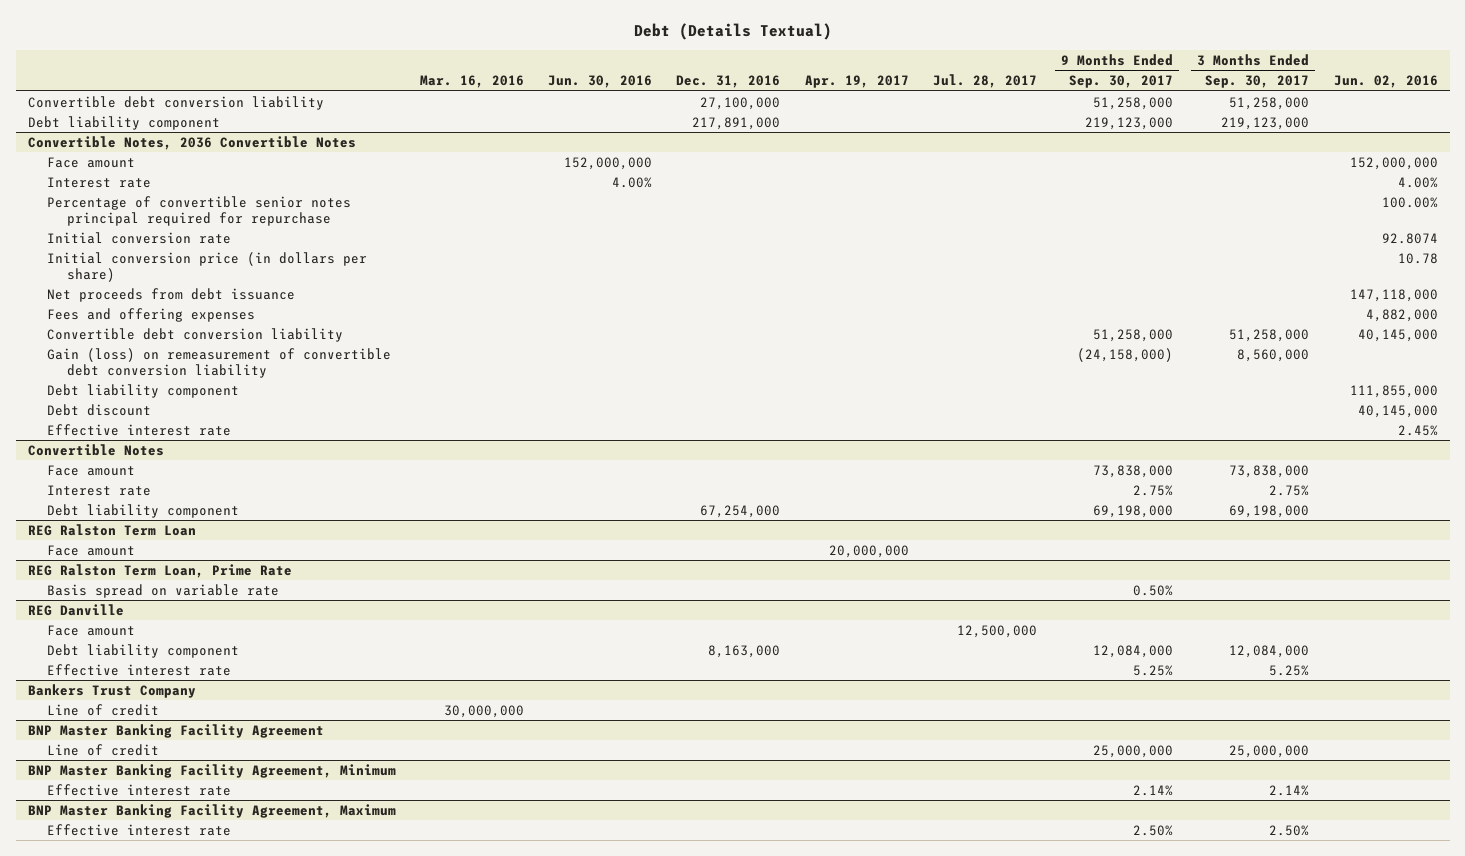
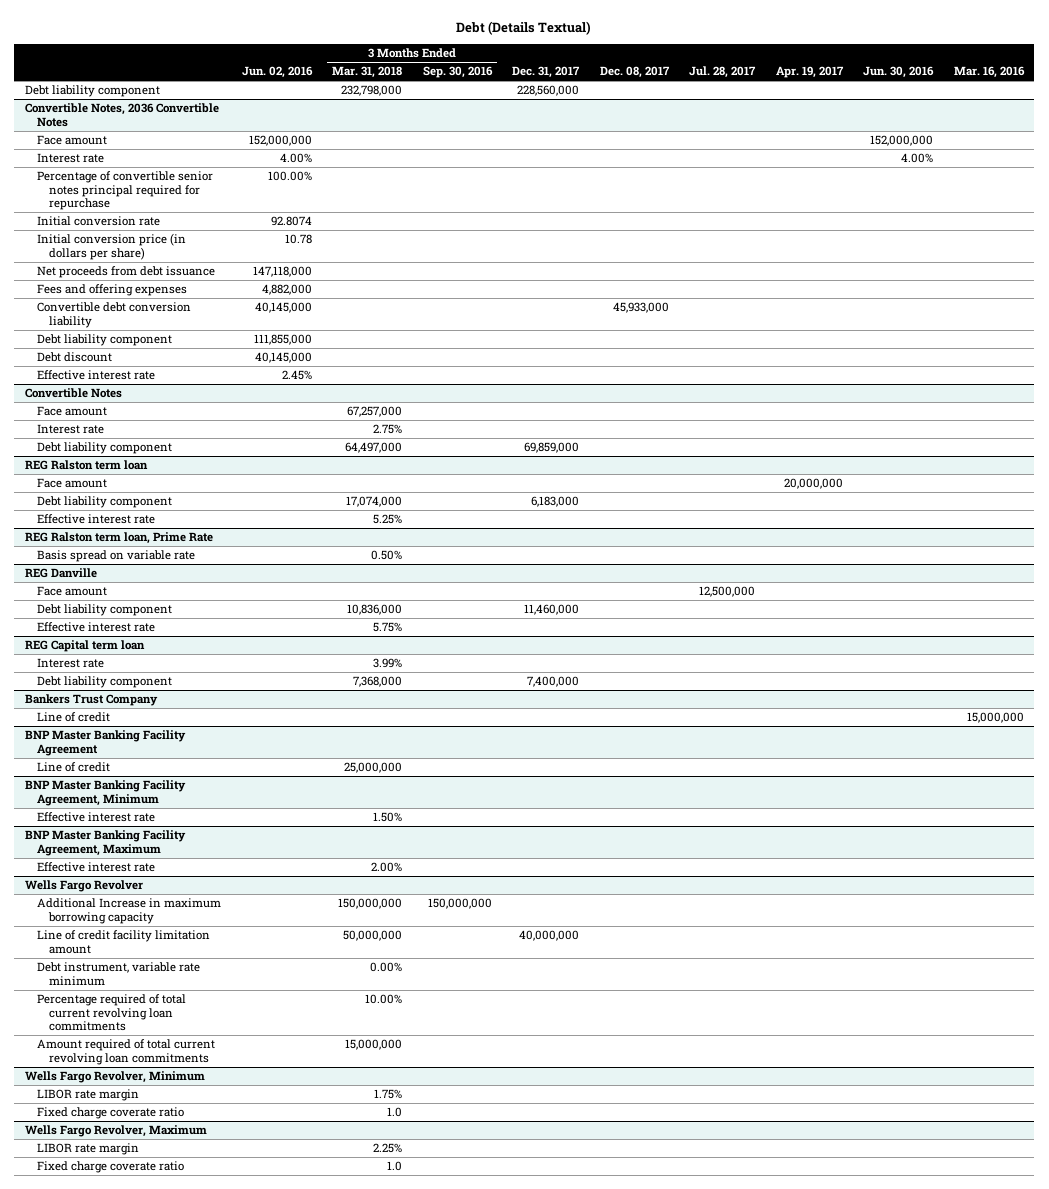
- | Mar. 16, 2016 | Jun. 30, 2016 | Dec. 31, 2016 | Apr. 19, 2017 | Jul. 28, 2017 | 9 Months Ended Sep. 30, 2017 | 3 Months Ended Sep. 30, 2017 | Jun. 02, 2016
+ | Jun. 02, 2016 | 3 Months Ended Mar. 31, 2018 | 3 Months Ended Sep. 30, 2016 | Dec. 31, 2017 | Dec. 08, 2017 | Jul. 28, 2017 | Apr. 19, 2017 | Jun. 30, 2016 | Mar. 16, 2016
- Convertible debt conversion liability | | | 27,100,000 | | | 51,258,000 | 51,258,000 |
@ Convertible Notes, 2036 Convertible Notes
- Gain (loss) on remeasurement of convertible debt conversion liability | | | | | | (24,158,000) | 8,560,000 |
- REG Ralston Term Loan
+ REG Ralston term loan
- REG Ralston Term Loan, Prime Rate
+ Debt liability component | | 17,074,000 | | 6,183,000 | | | | |
+ Effective interest rate | | 5.25% | | | | | | |
+ REG Ralston term loan, Prime Rate
+ REG Capital term loan
+ Interest rate | | 3.99% | | | | | | |
+ Debt liability component | | 7,368,000 | | 7,400,000 | | | | |
@ Bankers Trust Company
- Line of credit | 30,000,000 | | | | | | |
+ Line of credit | | | | | | | | | 15,000,000
+ Wells Fargo Revolver
+ Additional Increase in maximum borrowing capacity | | 150,000,000 | 150,000,000 | | | | | |
+ Line of credit facility limitation amount | | 50,000,000 | | 40,000,000 | | | | |
+ Debt instrument, variable rate minimum | | 0.00% | | | | | | |
+ Percentage required of total current revolving loan commitments | | 10.00% | | | | | | |
+ Amount required of total current revolving loan commitments | | 15,000,000 | | | | | | |
+ Wells Fargo Revolver, Minimum
+ LIBOR rate margin | | 1.75% | | | | | | |
+ Fixed charge coverate ratio | | 1.0 | | | | | | |
+ Wells Fargo Revolver, Maximum
+ LIBOR rate margin | | 2.25% | | | | | | |
+ Fixed charge coverate ratio | | 1.0 | | | | | | |

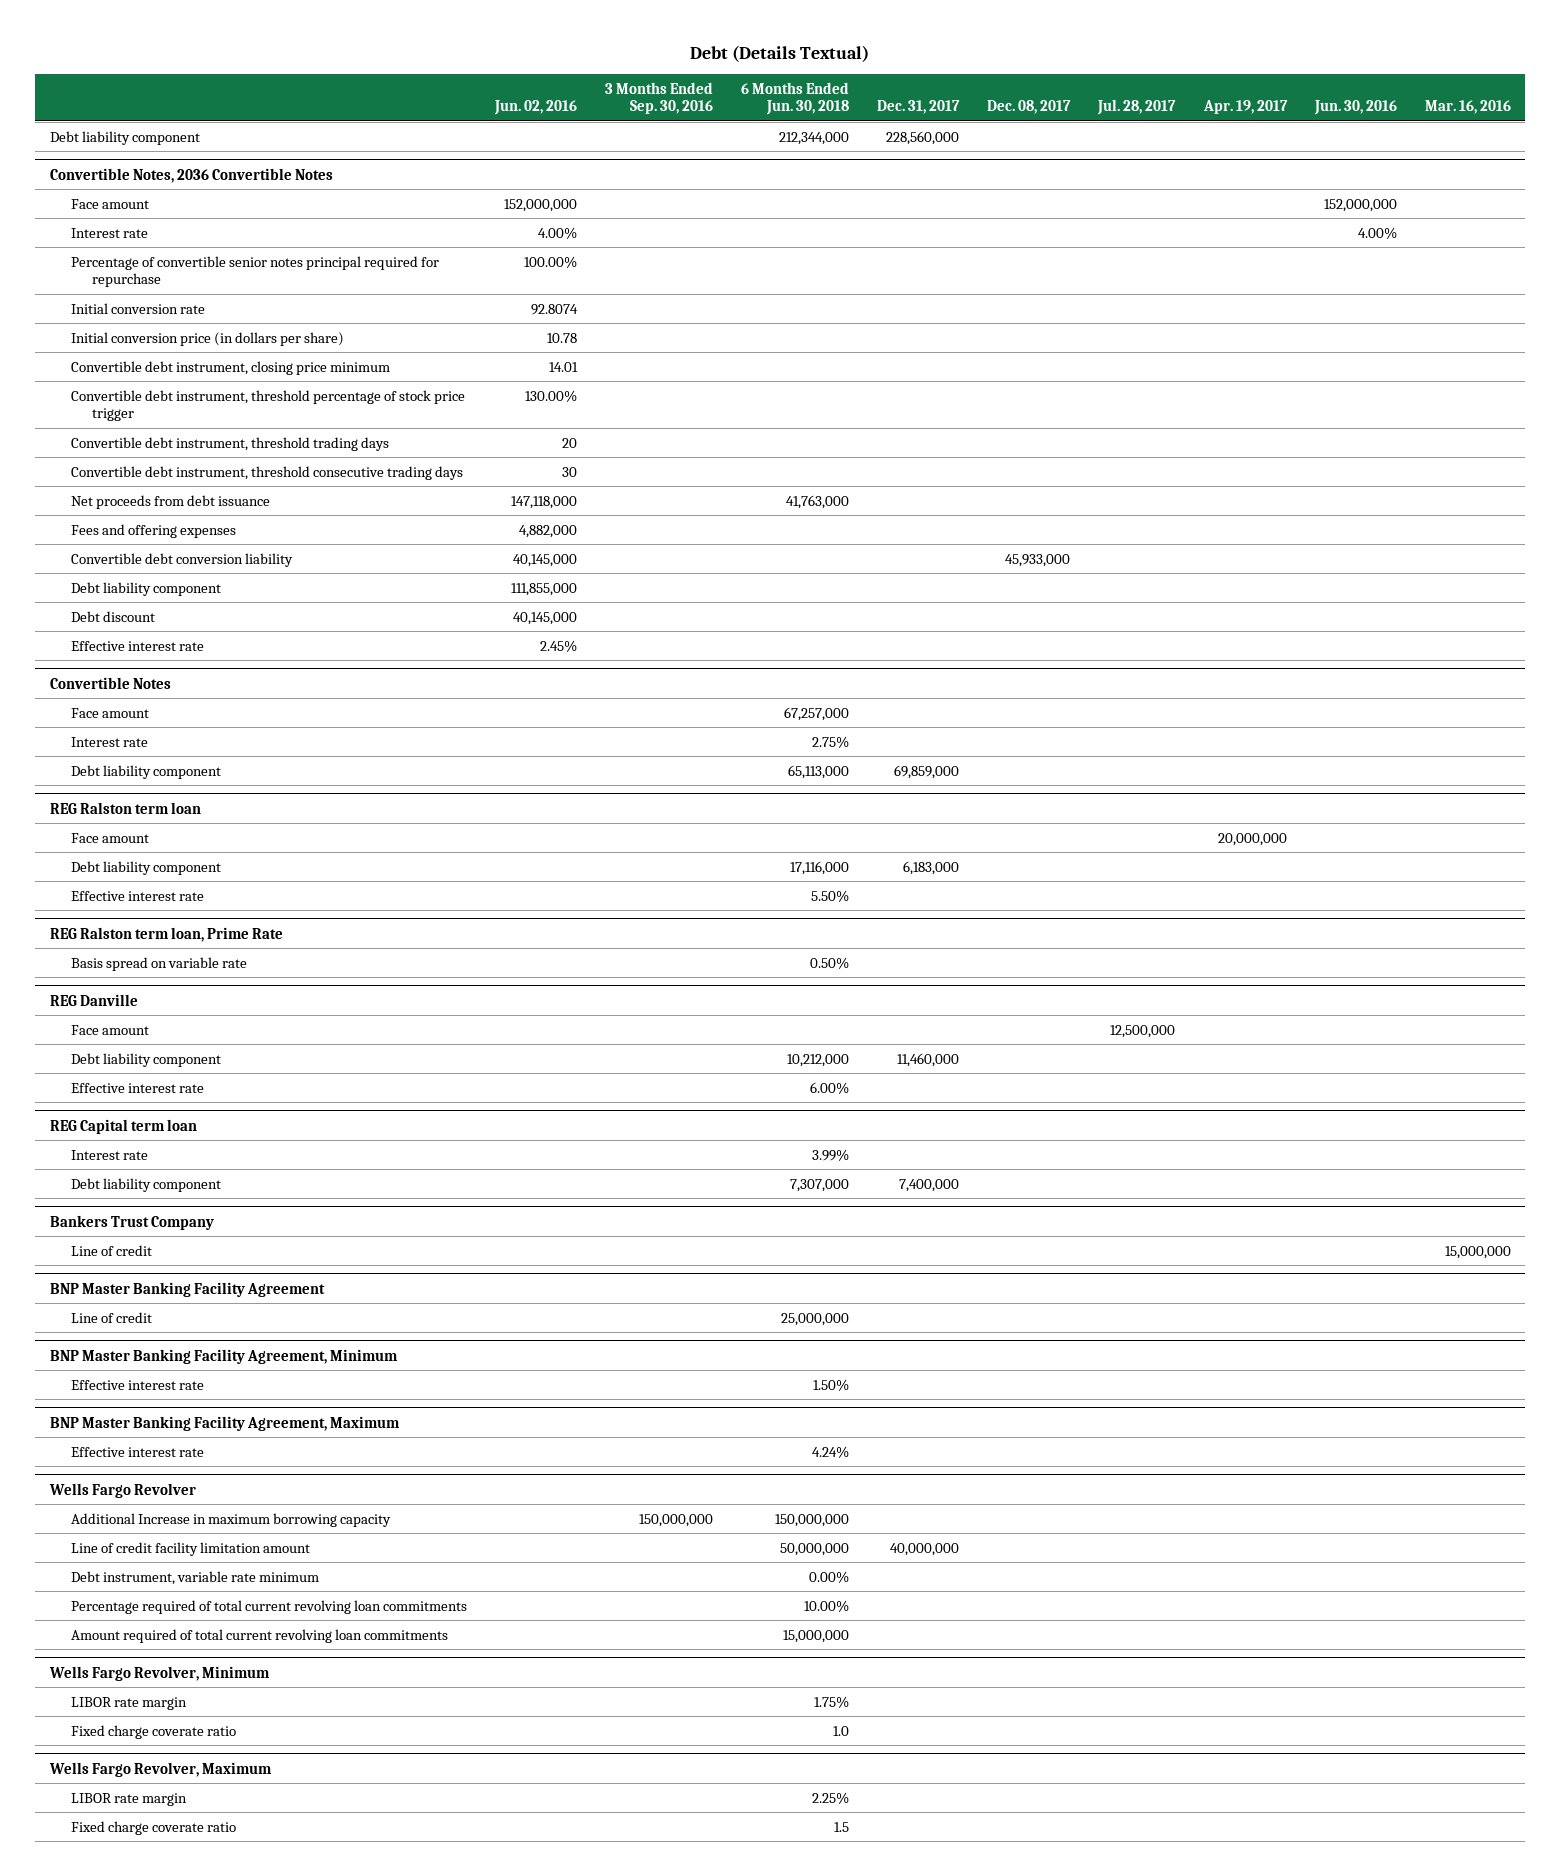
- | Jun. 02, 2016 | 3 Months Ended Mar. 31, 2018 | 3 Months Ended Sep. 30, 2016 | Dec. 31, 2017 | Dec. 08, 2017 | Jul. 28, 2017 | Apr. 19, 2017 | Jun. 30, 2016 | Mar. 16, 2016
+ | Jun. 02, 2016 | 3 Months Ended Sep. 30, 2016 | 6 Months Ended Jun. 30, 2018 | Dec. 31, 2017 | Dec. 08, 2017 | Jul. 28, 2017 | Apr. 19, 2017 | Jun. 30, 2016 | Mar. 16, 2016
@ Convertible Notes, 2036 Convertible Notes
+ Convertible debt instrument, closing price minimum | 14.01 | | | | | | | |
+ Convertible debt instrument, threshold percentage of stock price trigger | 130.00% | | | | | | | |
+ Convertible debt instrument, threshold trading days | 20 | | | | | | | |
+ Convertible debt instrument, threshold consecutive trading days | 30 | | | | | | | |

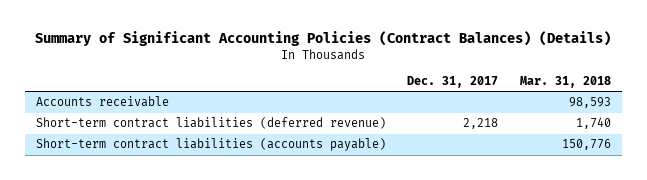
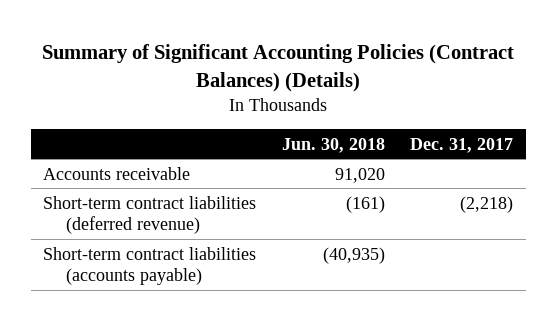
- | Dec. 31, 2017 | Mar. 31, 2018
+ | Jun. 30, 2018 | Dec. 31, 2017
- Short-term contract liabilities (deferred revenue) | 2,218 | 1,740
+ Short-term contract liabilities (deferred revenue) | (161) | (2,218)

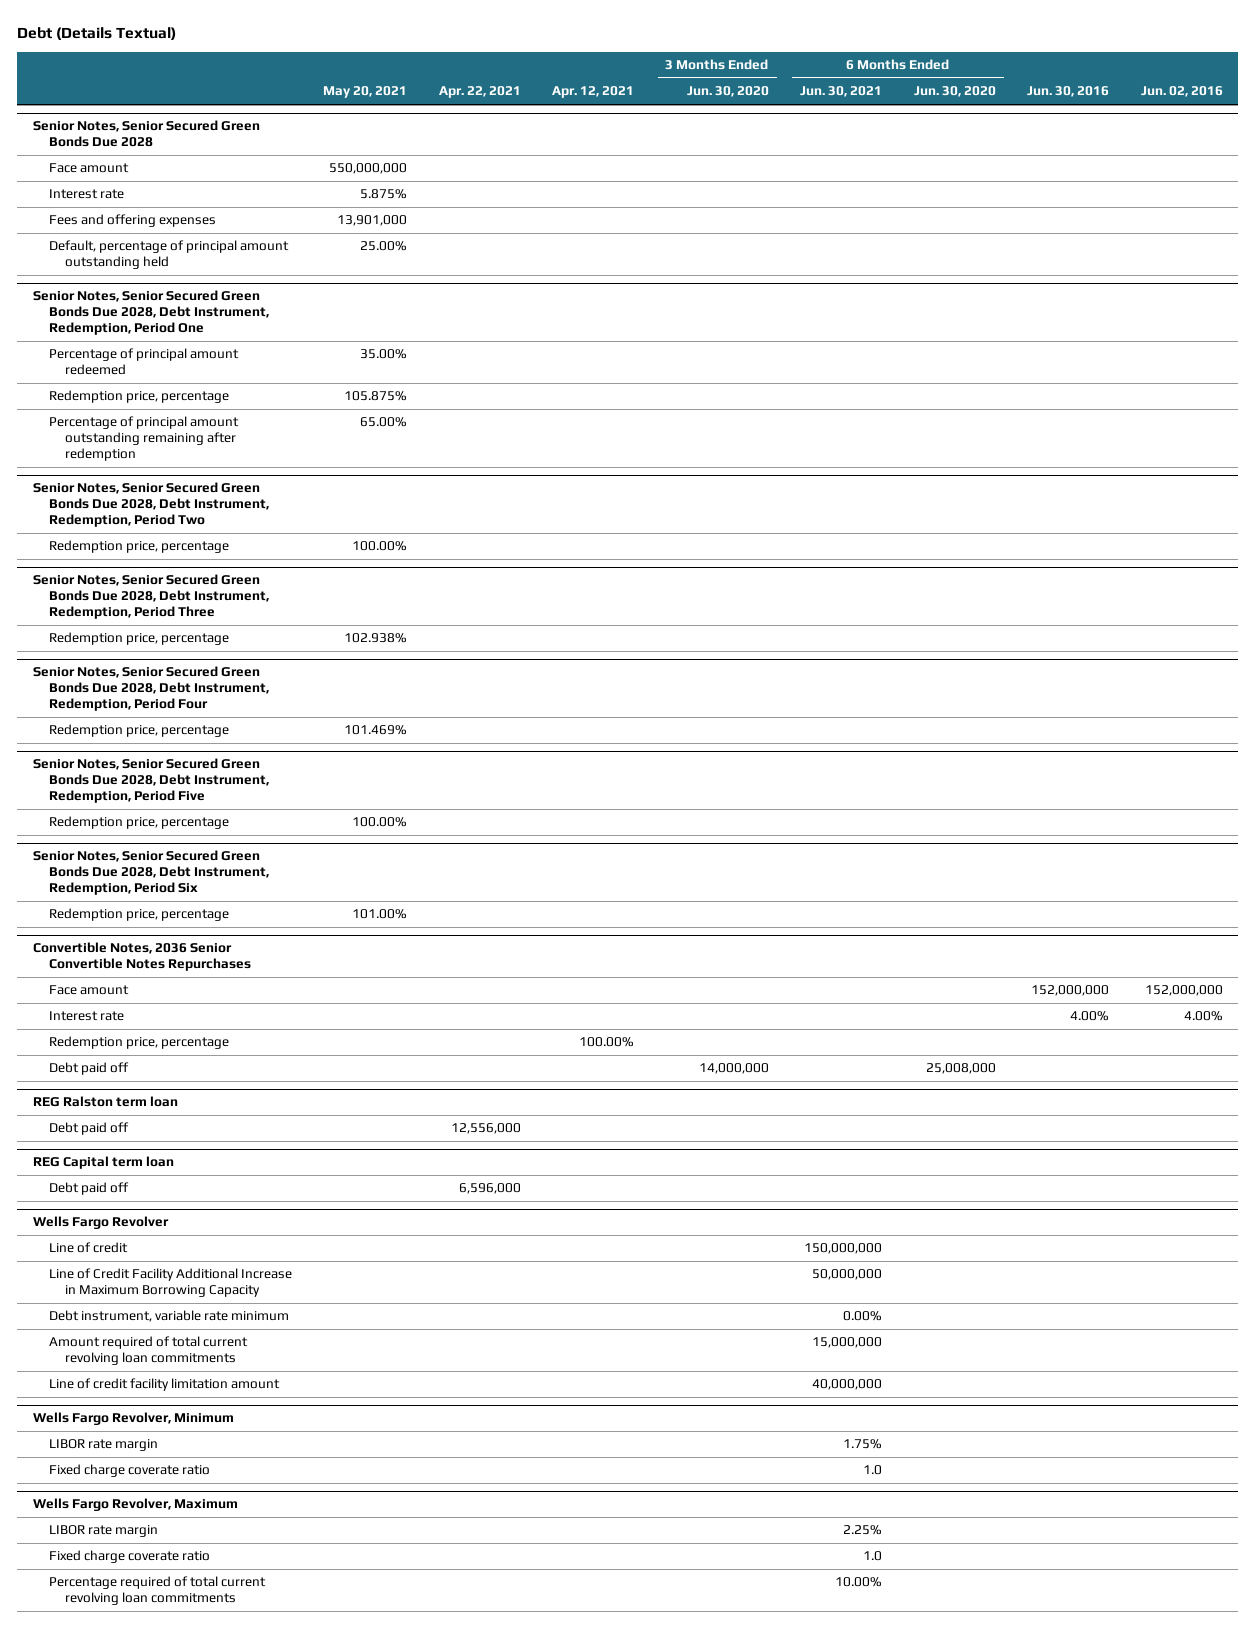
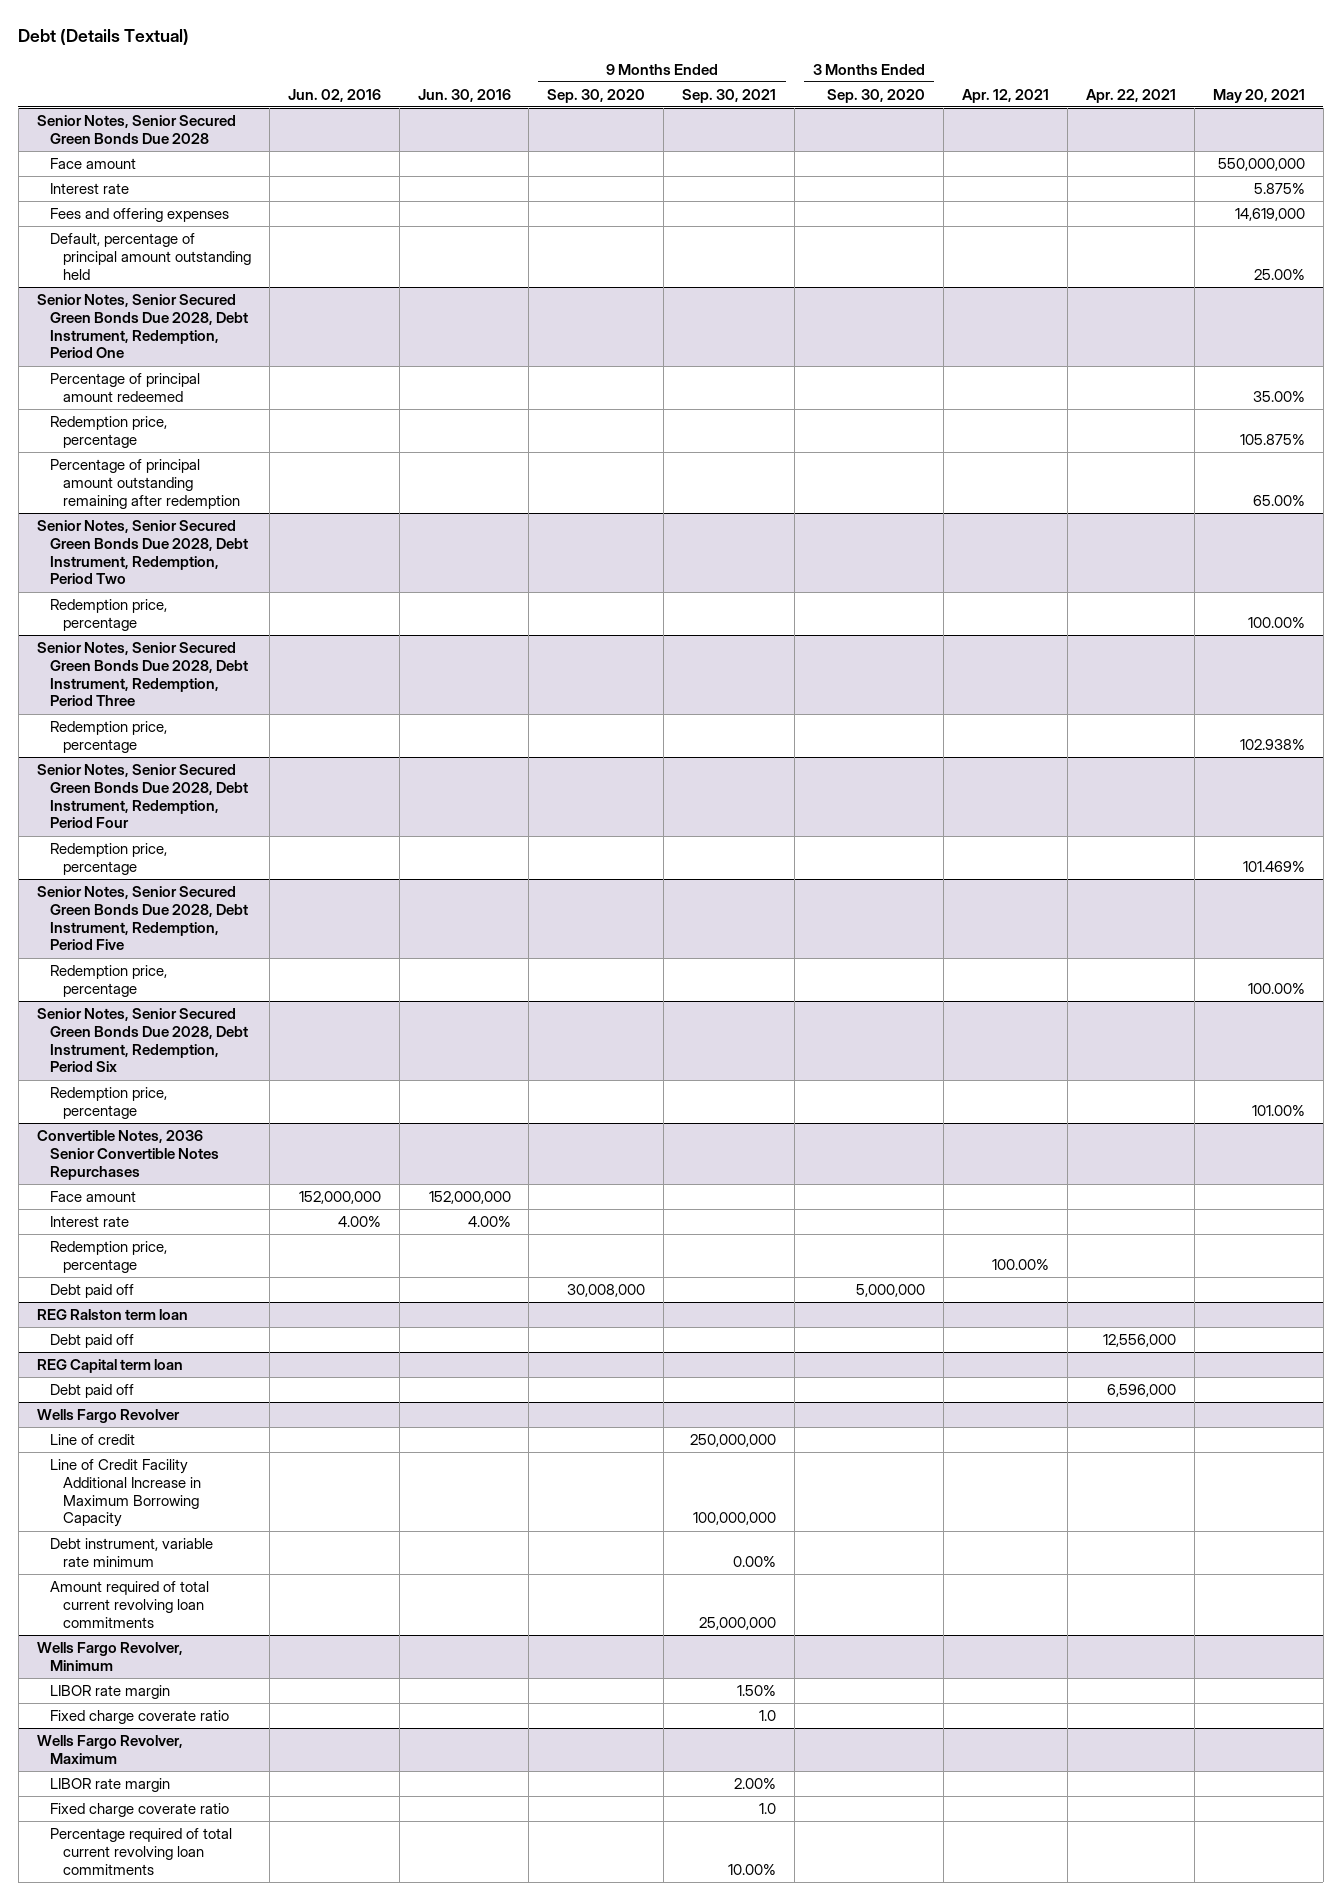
- | May 20, 2021 | Apr. 22, 2021 | Apr. 12, 2021 | 3 Months Ended Jun. 30, 2020 | 6 Months Ended Jun. 30, 2021 | 6 Months Ended Jun. 30, 2020 | Jun. 30, 2016 | Jun. 02, 2016
+ | Jun. 02, 2016 | Jun. 30, 2016 | 9 Months Ended Sep. 30, 2020 | 9 Months Ended Sep. 30, 2021 | 3 Months Ended Sep. 30, 2020 | Apr. 12, 2021 | Apr. 22, 2021 | May 20, 2021
@ Senior Notes, Senior Secured Green Bonds Due 2028
- Fees and offering expenses | 13,901,000 | | | | | | |
+ Fees and offering expenses | | | | | | | | 14,619,000
@ Wells Fargo Revolver
- Line of credit facility limitation amount | | | | | 40,000,000 | | |

